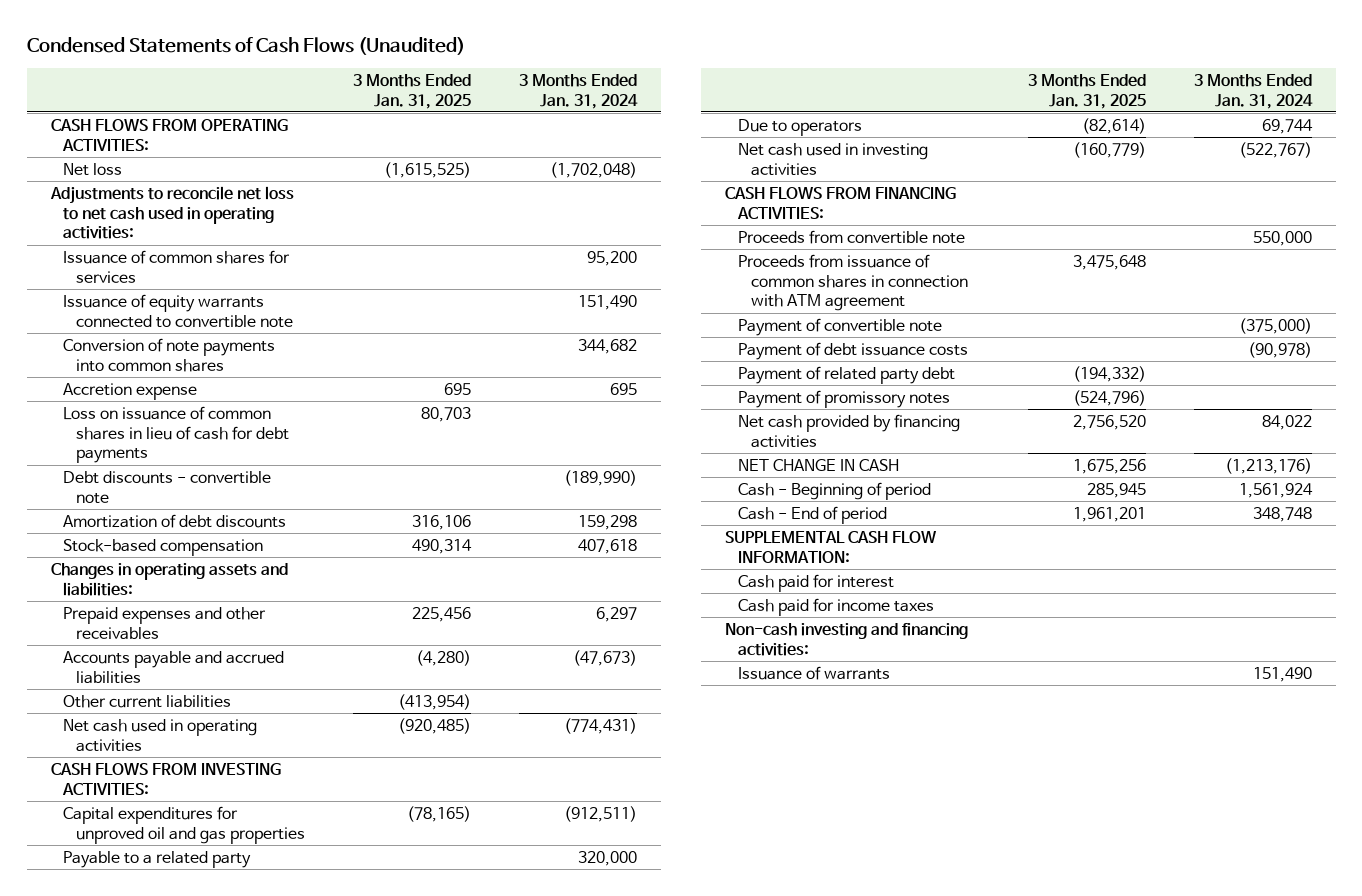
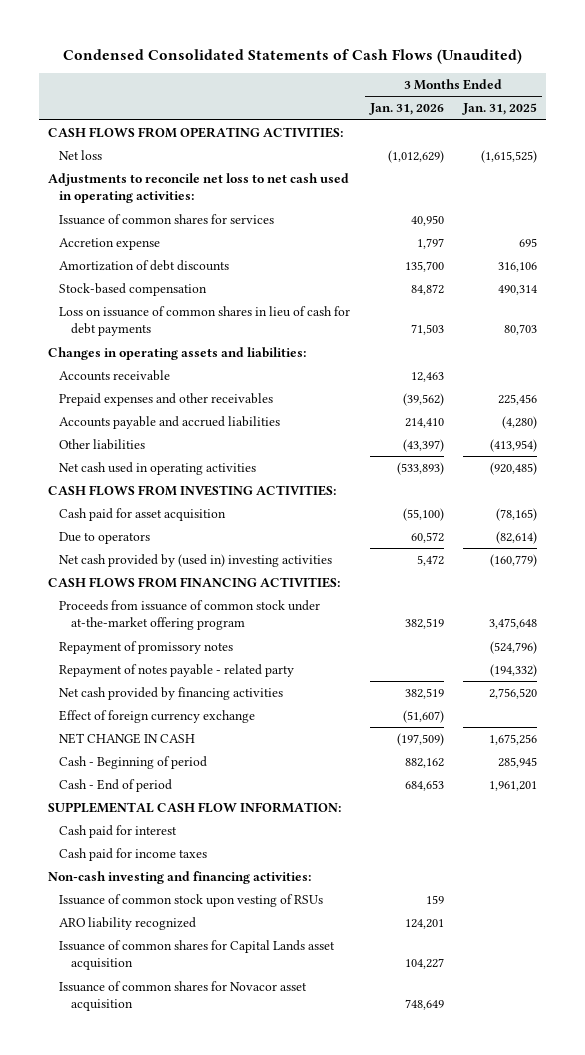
- Condensed Statements of Cash Flows (Unaudited)
+ Condensed Consolidated Statements of Cash Flows (Unaudited)
- | 3 Months Ended Jan. 31, 2025 | 3 Months Ended Jan. 31, 2024
+ | 3 Months Ended Jan. 31, 2026 | 3 Months Ended Jan. 31, 2025
- Issuance of equity warrants connected to convertible note | | 151,490
- Conversion of note payments into common shares | | 344,682
- Debt discounts - convertible note | | (189,990)
moved down: Loss on issuance of common shares in lieu of cash for debt payments | 71,503 | 80,703
+ Accounts receivable | 12,463 |
- Other current liabilities | (413,954) |
+ Other liabilities | (43,397) | (413,954)
- Capital expenditures for unproved oil and gas properties | (78,165) | (912,511)
- Payable to a related party | | 320,000
+ Cash paid for asset acquisition | (55,100) | (78,165)
- Net cash used in investing activities | (160,779) | (522,767)
+ Net cash provided by (used in) investing activities | 5,472 | (160,779)
- Proceeds from convertible note | | 550,000
- Proceeds from issuance of common shares in connection with ATM agreement | 3,475,648 |
- Payment of convertible note | | (375,000)
- Payment of debt issuance costs | | (90,978)
- Payment of related party debt | (194,332) |
- Payment of promissory notes | (524,796) |
+ Proceeds from issuance of common stock under at-the-market offering program | 382,519 | 3,475,648
+ Repayment of promissory notes | | (524,796)
+ Repayment of notes payable - related party | | (194,332)
+ Effect of foreign currency exchange | (51,607) |
- Issuance of warrants | | 151,490
+ Issuance of common stock upon vesting of RSUs | 159 |
+ ARO liability recognized | 124,201 |
+ Issuance of common shares for Capital Lands asset acquisition | 104,227 |
+ Issuance of common shares for Novacor asset acquisition | 748,649 |

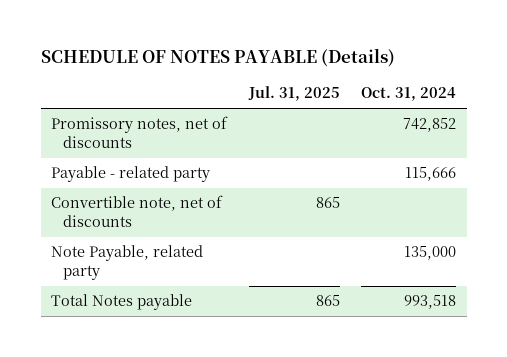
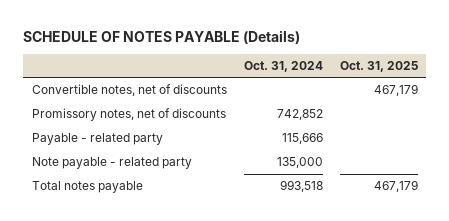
- | Jul. 31, 2025 | Oct. 31, 2024
+ | Oct. 31, 2024 | Oct. 31, 2025
+ Convertible notes, net of discounts | | 467,179
- Convertible note, net of discounts | 865 |
- Note Payable, related party | | 135,000
- Total Notes payable | 865 | 993,518
+ Note payable - related party | 135,000 |
+ Total notes payable | 993,518 | 467,179

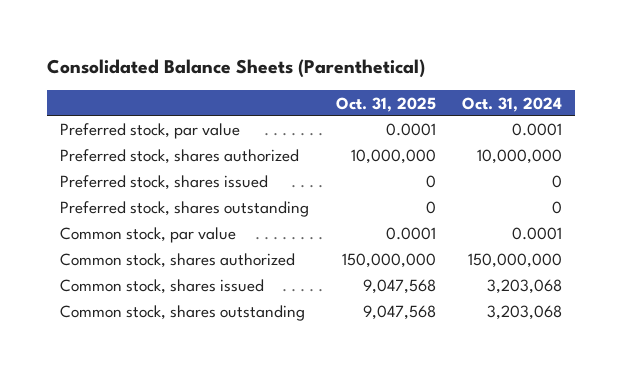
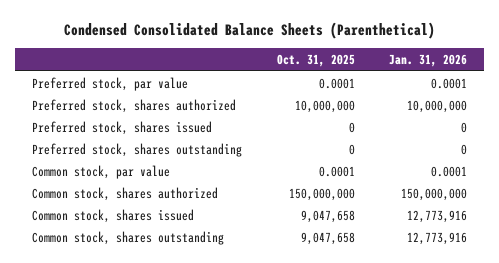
- Consolidated Balance Sheets (Parenthetical)
+ Condensed Consolidated Balance Sheets (Parenthetical)
- | Oct. 31, 2025 | Oct. 31, 2024
+ | Oct. 31, 2025 | Jan. 31, 2026
- Common stock, shares issued | 9,047,568 | 3,203,068
- Common stock, shares outstanding | 9,047,568 | 3,203,068
+ Common stock, shares issued | 9,047,658 | 12,773,916
+ Common stock, shares outstanding | 9,047,658 | 12,773,916

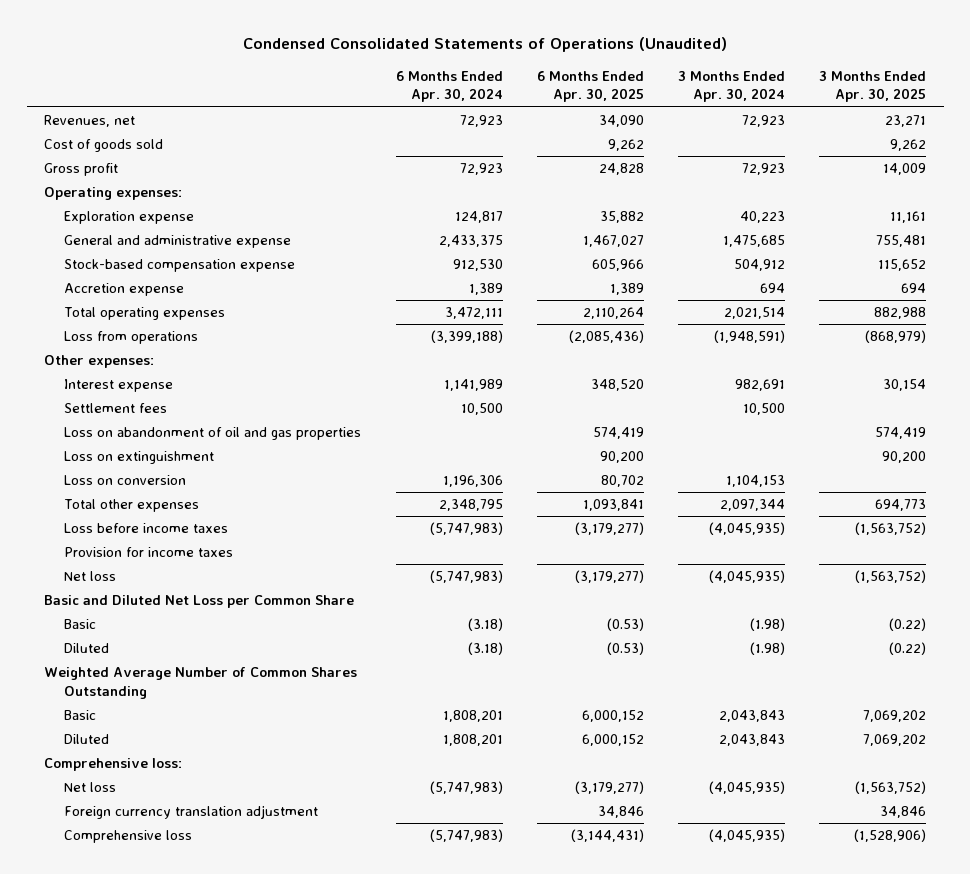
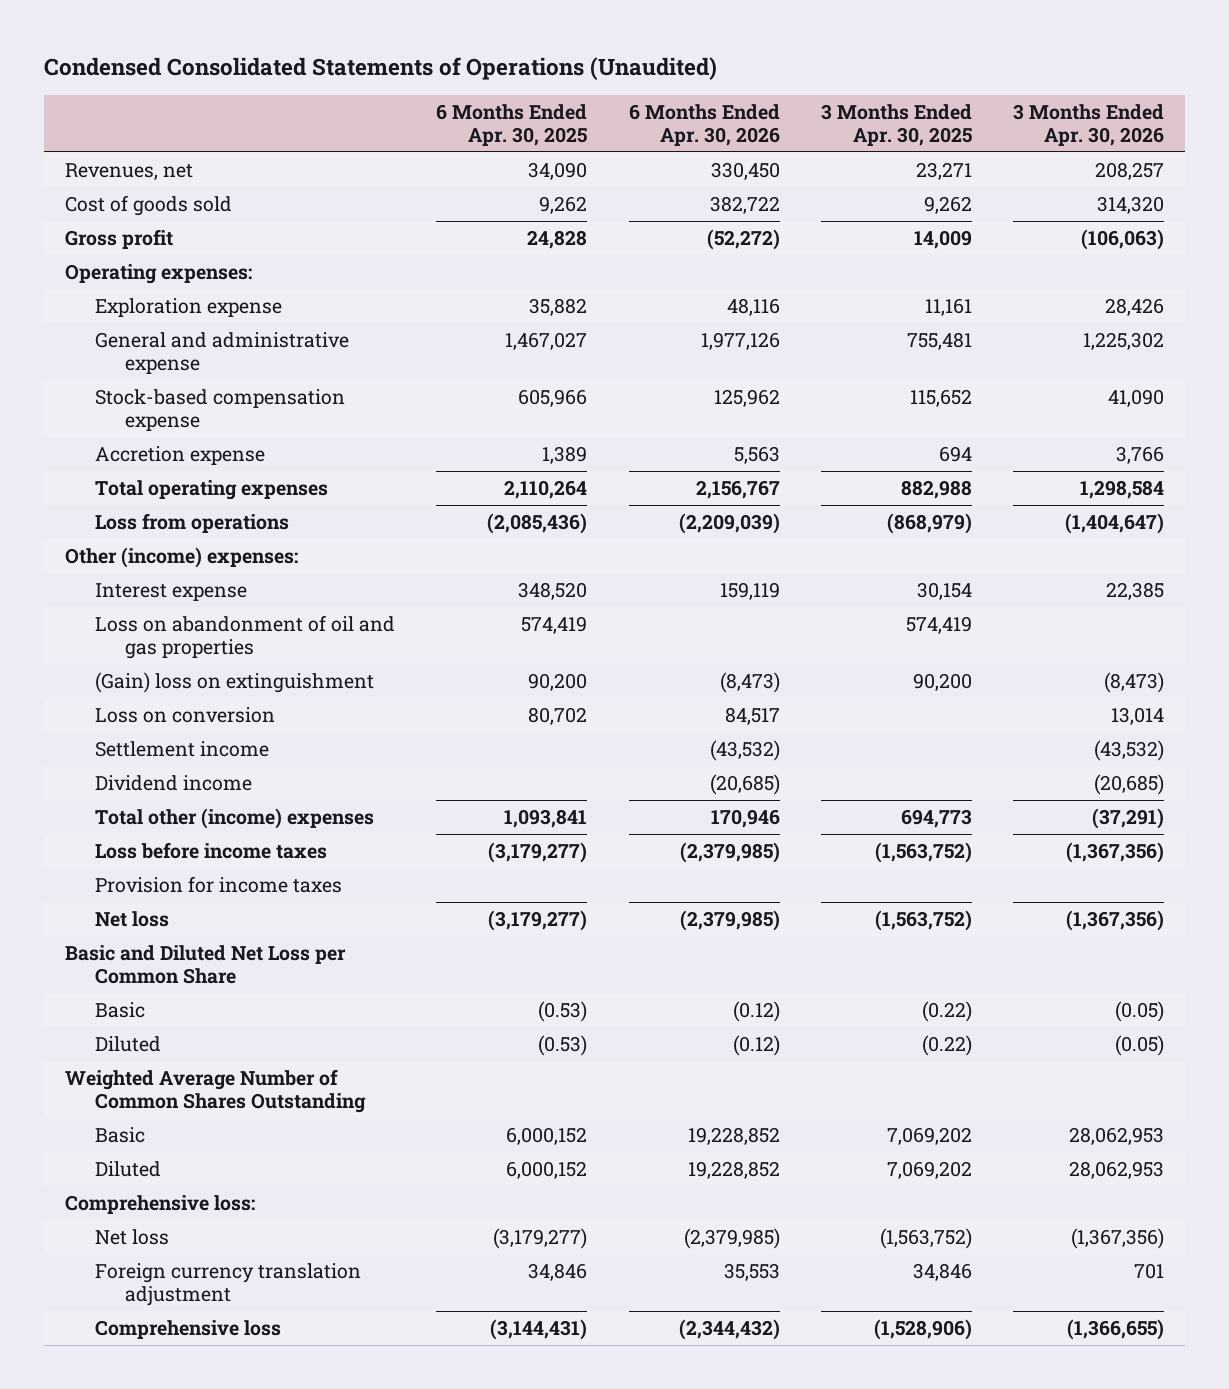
- | 6 Months Ended Apr. 30, 2024 | 6 Months Ended Apr. 30, 2025 | 3 Months Ended Apr. 30, 2024 | 3 Months Ended Apr. 30, 2025
+ | 6 Months Ended Apr. 30, 2025 | 6 Months Ended Apr. 30, 2026 | 3 Months Ended Apr. 30, 2025 | 3 Months Ended Apr. 30, 2026
- Other expenses:
+ Other (income) expenses:
- Settlement fees | 10,500 | | 10,500 |
- Loss on extinguishment | | 90,200 | | 90,200
+ (Gain) loss on extinguishment | 90,200 | (8,473) | 90,200 | (8,473)
- Total other expenses | 2,348,795 | 1,093,841 | 2,097,344 | 694,773
+ Settlement income | | (43,532) | | (43,532)
+ Dividend income | | (20,685) | | (20,685)
+ Total other (income) expenses | 1,093,841 | 170,946 | 694,773 | (37,291)

